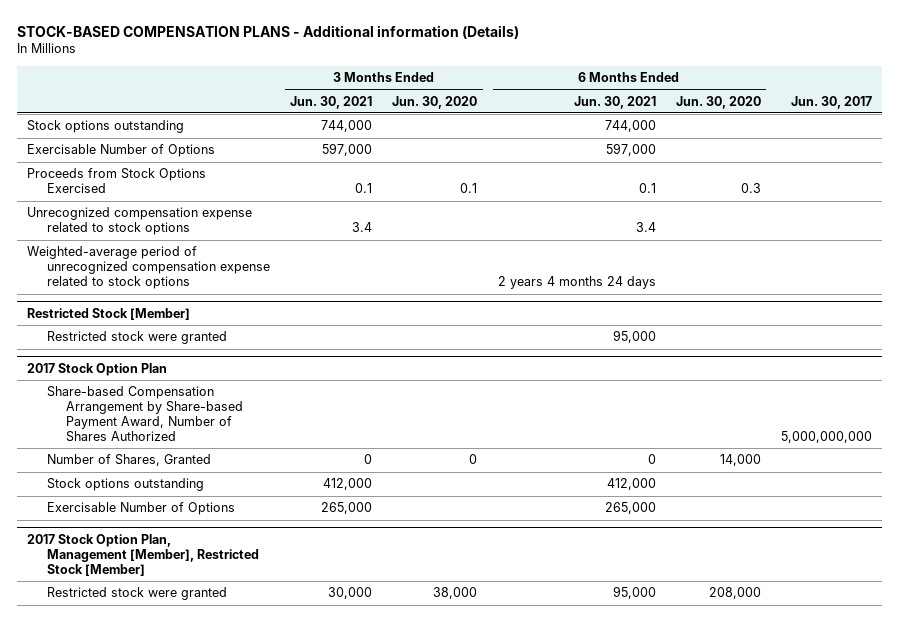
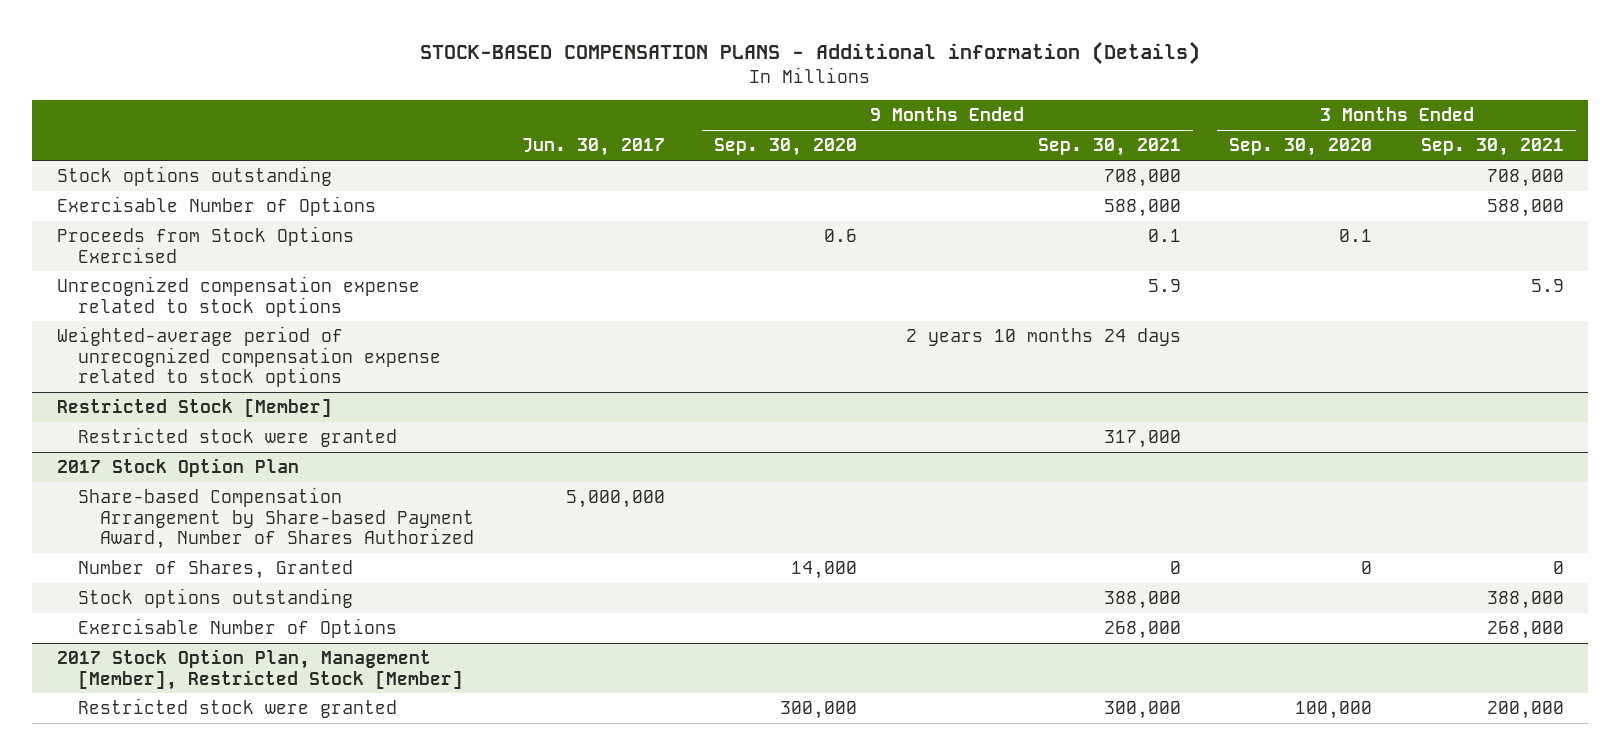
- | 3 Months Ended Jun. 30, 2021 | 3 Months Ended Jun. 30, 2020 | 6 Months Ended Jun. 30, 2021 | 6 Months Ended Jun. 30, 2020 | Jun. 30, 2017
+ | Jun. 30, 2017 | 9 Months Ended Sep. 30, 2020 | 9 Months Ended Sep. 30, 2021 | 3 Months Ended Sep. 30, 2020 | 3 Months Ended Sep. 30, 2021
@ 2017 Stock Option Plan
- Share-based Compensation Arrangement by Share-based Payment Award, Number of Shares Authorized | | | | | 5,000,000,000
+ Share-based Compensation Arrangement by Share-based Payment Award, Number of Shares Authorized | 5,000,000 | | | |

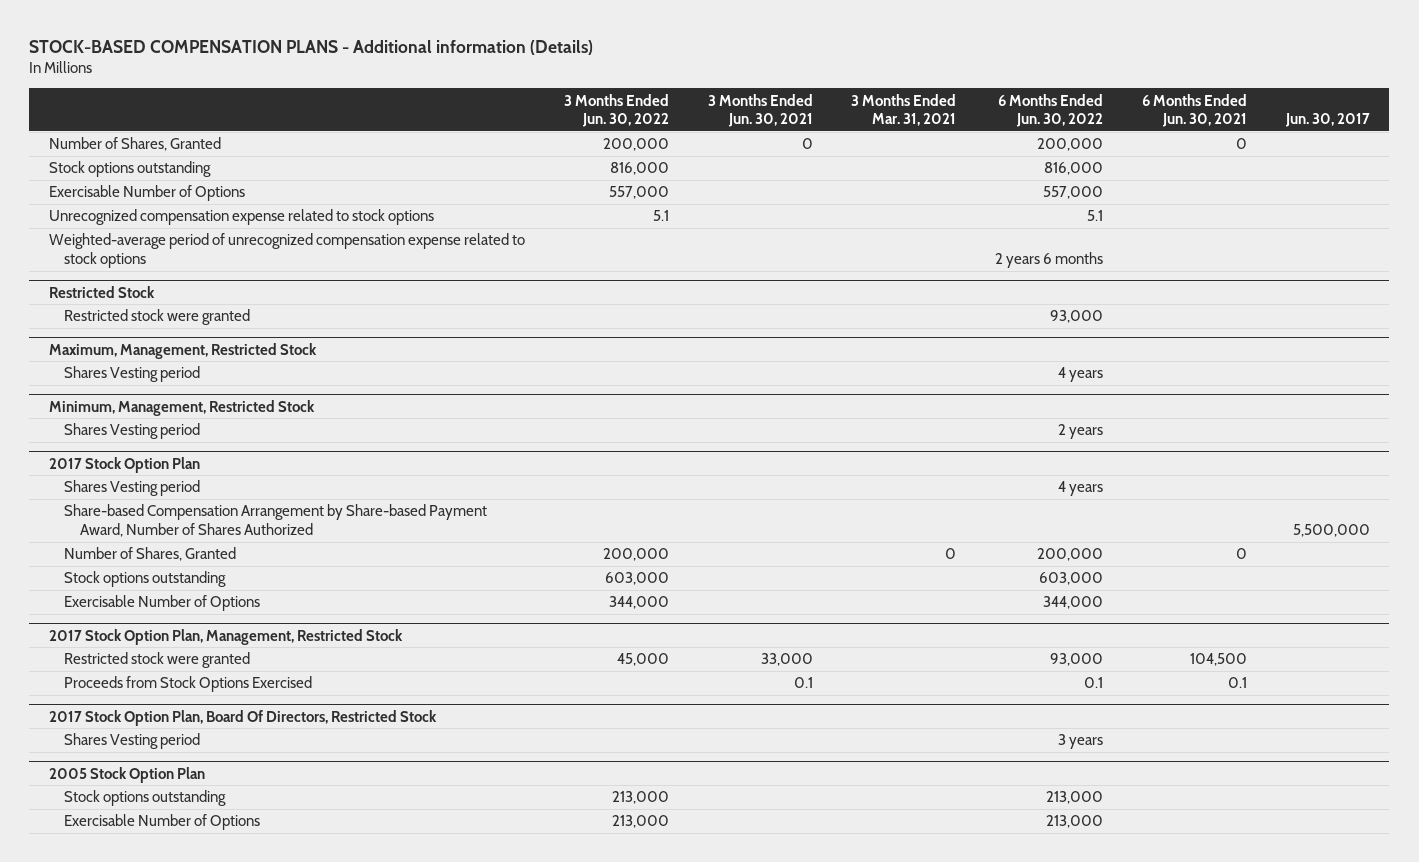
- | Jun. 30, 2017 | 9 Months Ended Sep. 30, 2020 | 9 Months Ended Sep. 30, 2021 | 3 Months Ended Sep. 30, 2020 | 3 Months Ended Sep. 30, 2021
+ | 3 Months Ended Jun. 30, 2022 | 3 Months Ended Jun. 30, 2021 | 3 Months Ended Mar. 31, 2021 | 6 Months Ended Jun. 30, 2022 | 6 Months Ended Jun. 30, 2021 | Jun. 30, 2017
+ Number of Shares, Granted | 200,000 | 0 | | 200,000 | 0 |
- Proceeds from Stock Options Exercised | | 0.6 | 0.1 | 0.1 |
- Restricted Stock [Member]
+ Restricted Stock
+ Maximum, Management, Restricted Stock
+ Shares Vesting period | | | | 4 years | |
+ Minimum, Management, Restricted Stock
+ Shares Vesting period | | | | 2 years | |
@ 2017 Stock Option Plan
- Share-based Compensation Arrangement by Share-based Payment Award, Number of Shares Authorized | 5,000,000 | | | |
+ Shares Vesting period | | | | 4 years | |
+ Share-based Compensation Arrangement by Share-based Payment Award, Number of Shares Authorized | | | | | | 5,500,000
- 2017 Stock Option Plan, Management [Member], Restricted Stock [Member]
+ 2017 Stock Option Plan, Management, Restricted Stock
+ Proceeds from Stock Options Exercised | | 0.1 | | 0.1 | 0.1 |
+ 2017 Stock Option Plan, Board Of Directors, Restricted Stock
+ Shares Vesting period | | | | 3 years | |
+ 2005 Stock Option Plan
+ Stock options outstanding | 213,000 | | | 213,000 | |
+ Exercisable Number of Options | 213,000 | | | 213,000 | |

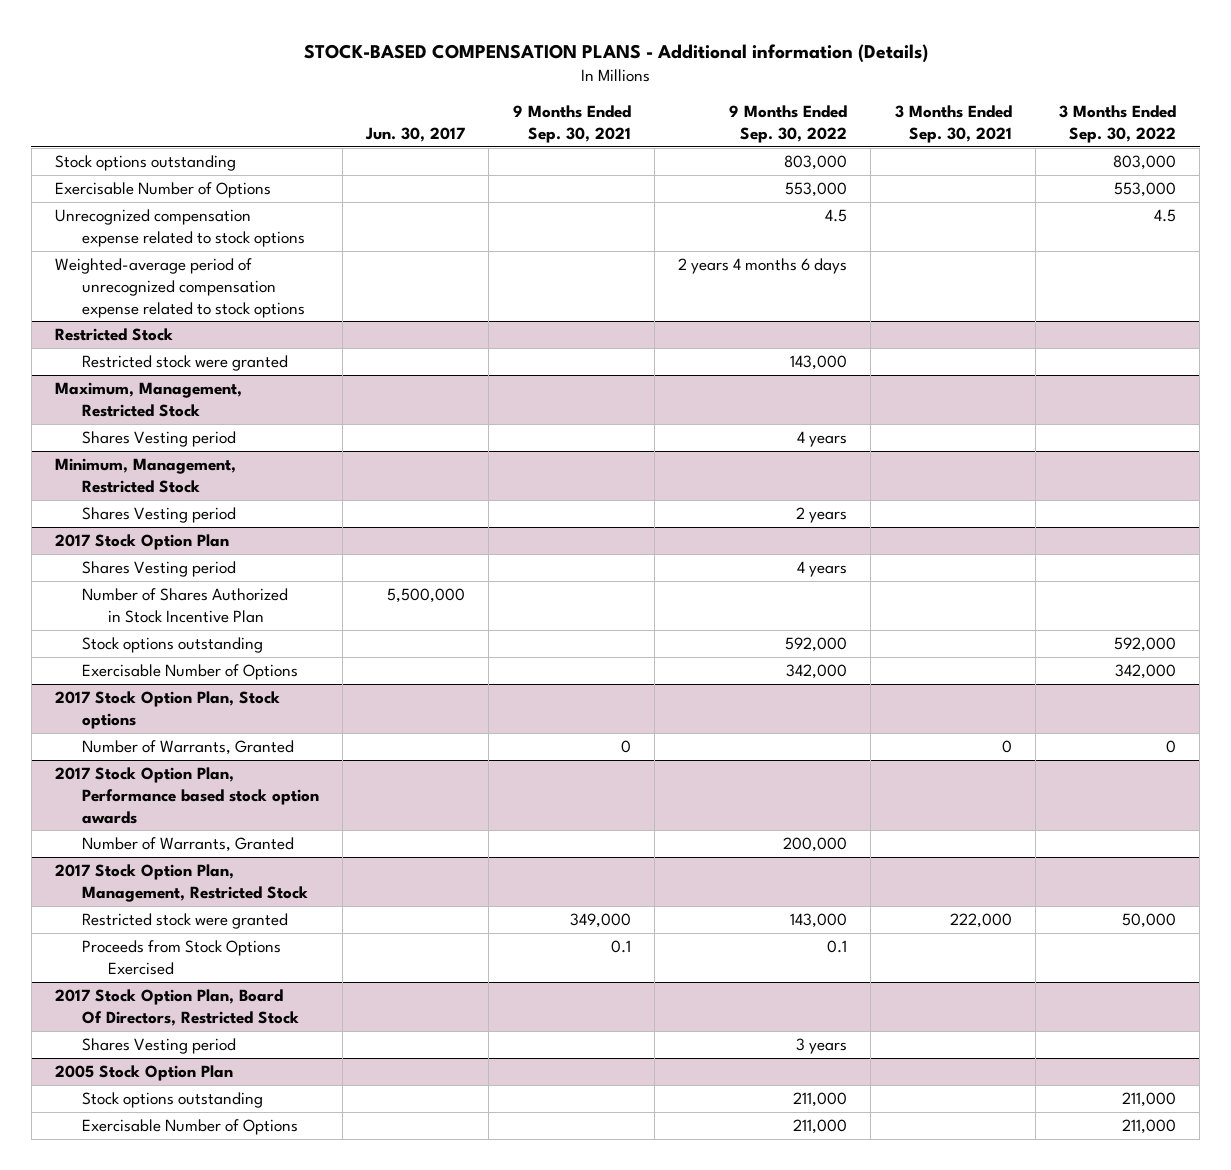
- | 3 Months Ended Jun. 30, 2022 | 3 Months Ended Jun. 30, 2021 | 3 Months Ended Mar. 31, 2021 | 6 Months Ended Jun. 30, 2022 | 6 Months Ended Jun. 30, 2021 | Jun. 30, 2017
+ | Jun. 30, 2017 | 9 Months Ended Sep. 30, 2021 | 9 Months Ended Sep. 30, 2022 | 3 Months Ended Sep. 30, 2021 | 3 Months Ended Sep. 30, 2022
- Number of Shares, Granted | 200,000 | 0 | | 200,000 | 0 |
@ 2017 Stock Option Plan
- Share-based Compensation Arrangement by Share-based Payment Award, Number of Shares Authorized | | | | | | 5,500,000
- Number of Shares, Granted | 200,000 | | 0 | 200,000 | 0 |
+ Number of Shares Authorized in Stock Incentive Plan | 5,500,000 | | | |
+ 2017 Stock Option Plan, Stock options
+ Number of Warrants, Granted | | 0 | | 0 | 0
+ 2017 Stock Option Plan, Performance based stock option awards
+ Number of Warrants, Granted | | | 200,000 | |

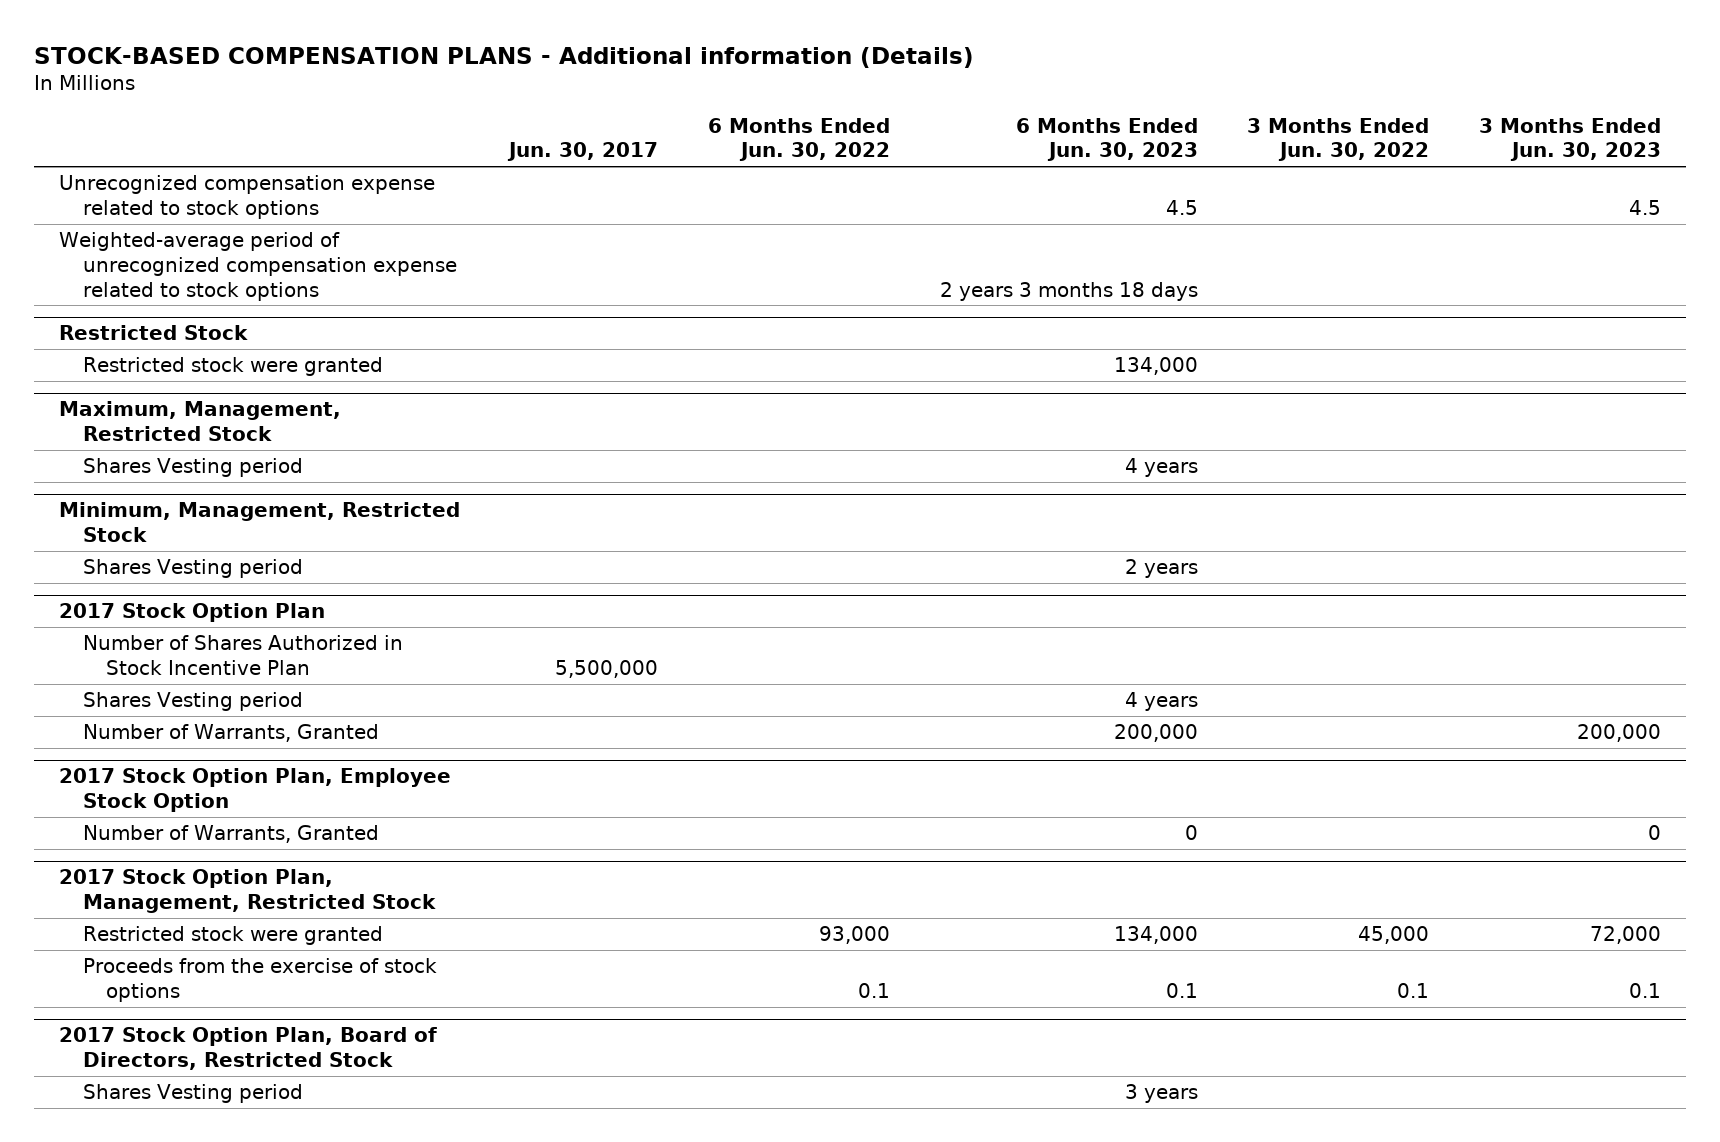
- | Jun. 30, 2017 | 9 Months Ended Sep. 30, 2021 | 9 Months Ended Sep. 30, 2022 | 3 Months Ended Sep. 30, 2021 | 3 Months Ended Sep. 30, 2022
+ | Jun. 30, 2017 | 6 Months Ended Jun. 30, 2022 | 6 Months Ended Jun. 30, 2023 | 3 Months Ended Jun. 30, 2022 | 3 Months Ended Jun. 30, 2023
- Stock options outstanding | | | 803,000 | | 803,000
- Exercisable Number of Options | | | 553,000 | | 553,000
@ 2017 Stock Option Plan
- Stock options outstanding | | | 592,000 | | 592,000
- Exercisable Number of Options | | | 342,000 | | 342,000
- 2017 Stock Option Plan, Stock options
@ 2017 Stock Option Plan
moved down: Shares Vesting period | | | 4 years | |
+ Number of Warrants, Granted | | | 200,000 | | 200,000
+ 2017 Stock Option Plan, Employee Stock Option
- 2017 Stock Option Plan, Performance based stock option awards
- Number of Warrants, Granted | | | 200,000 | |
@ 2017 Stock Option Plan, Management, Restricted Stock
- Proceeds from Stock Options Exercised | | 0.1 | 0.1 | |
- 2017 Stock Option Plan, Board Of Directors, Restricted Stock
@ 2017 Stock Option Plan, Management, Restricted Stock
+ Proceeds from the exercise of stock options | | 0.1 | 0.1 | 0.1 | 0.1
+ 2017 Stock Option Plan, Board of Directors, Restricted Stock
- 2005 Stock Option Plan
- Stock options outstanding | | | 211,000 | | 211,000
- Exercisable Number of Options | | | 211,000 | | 211,000

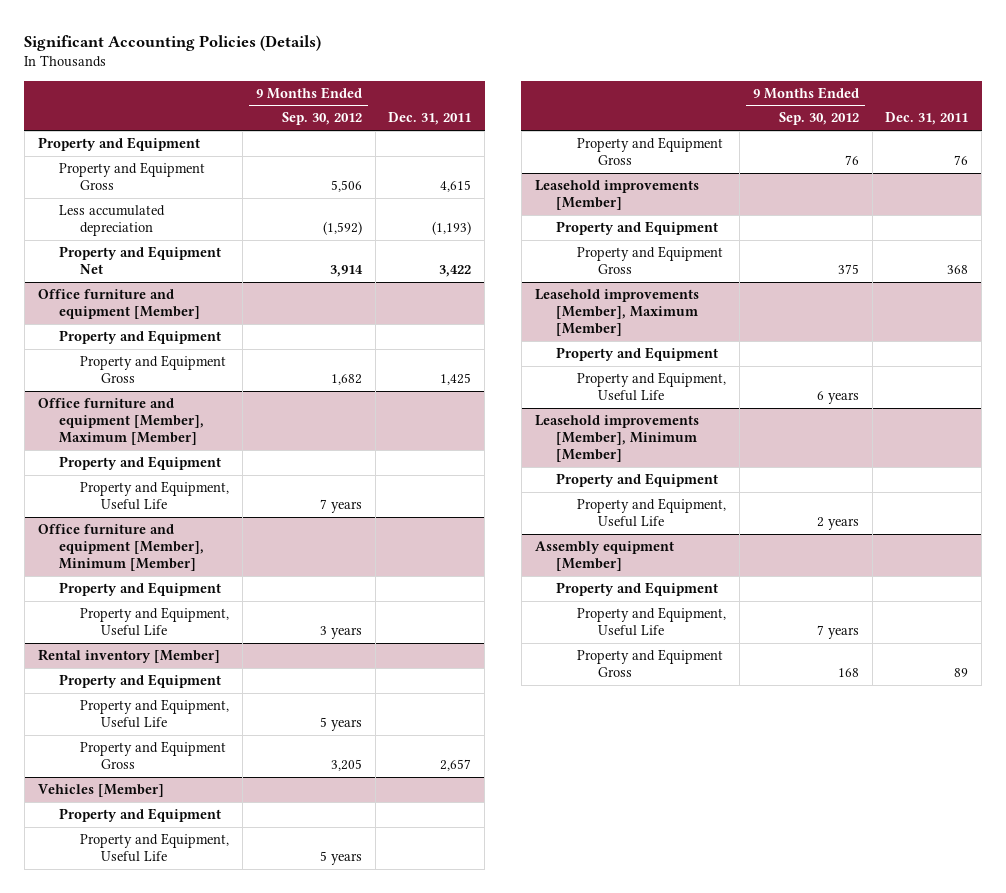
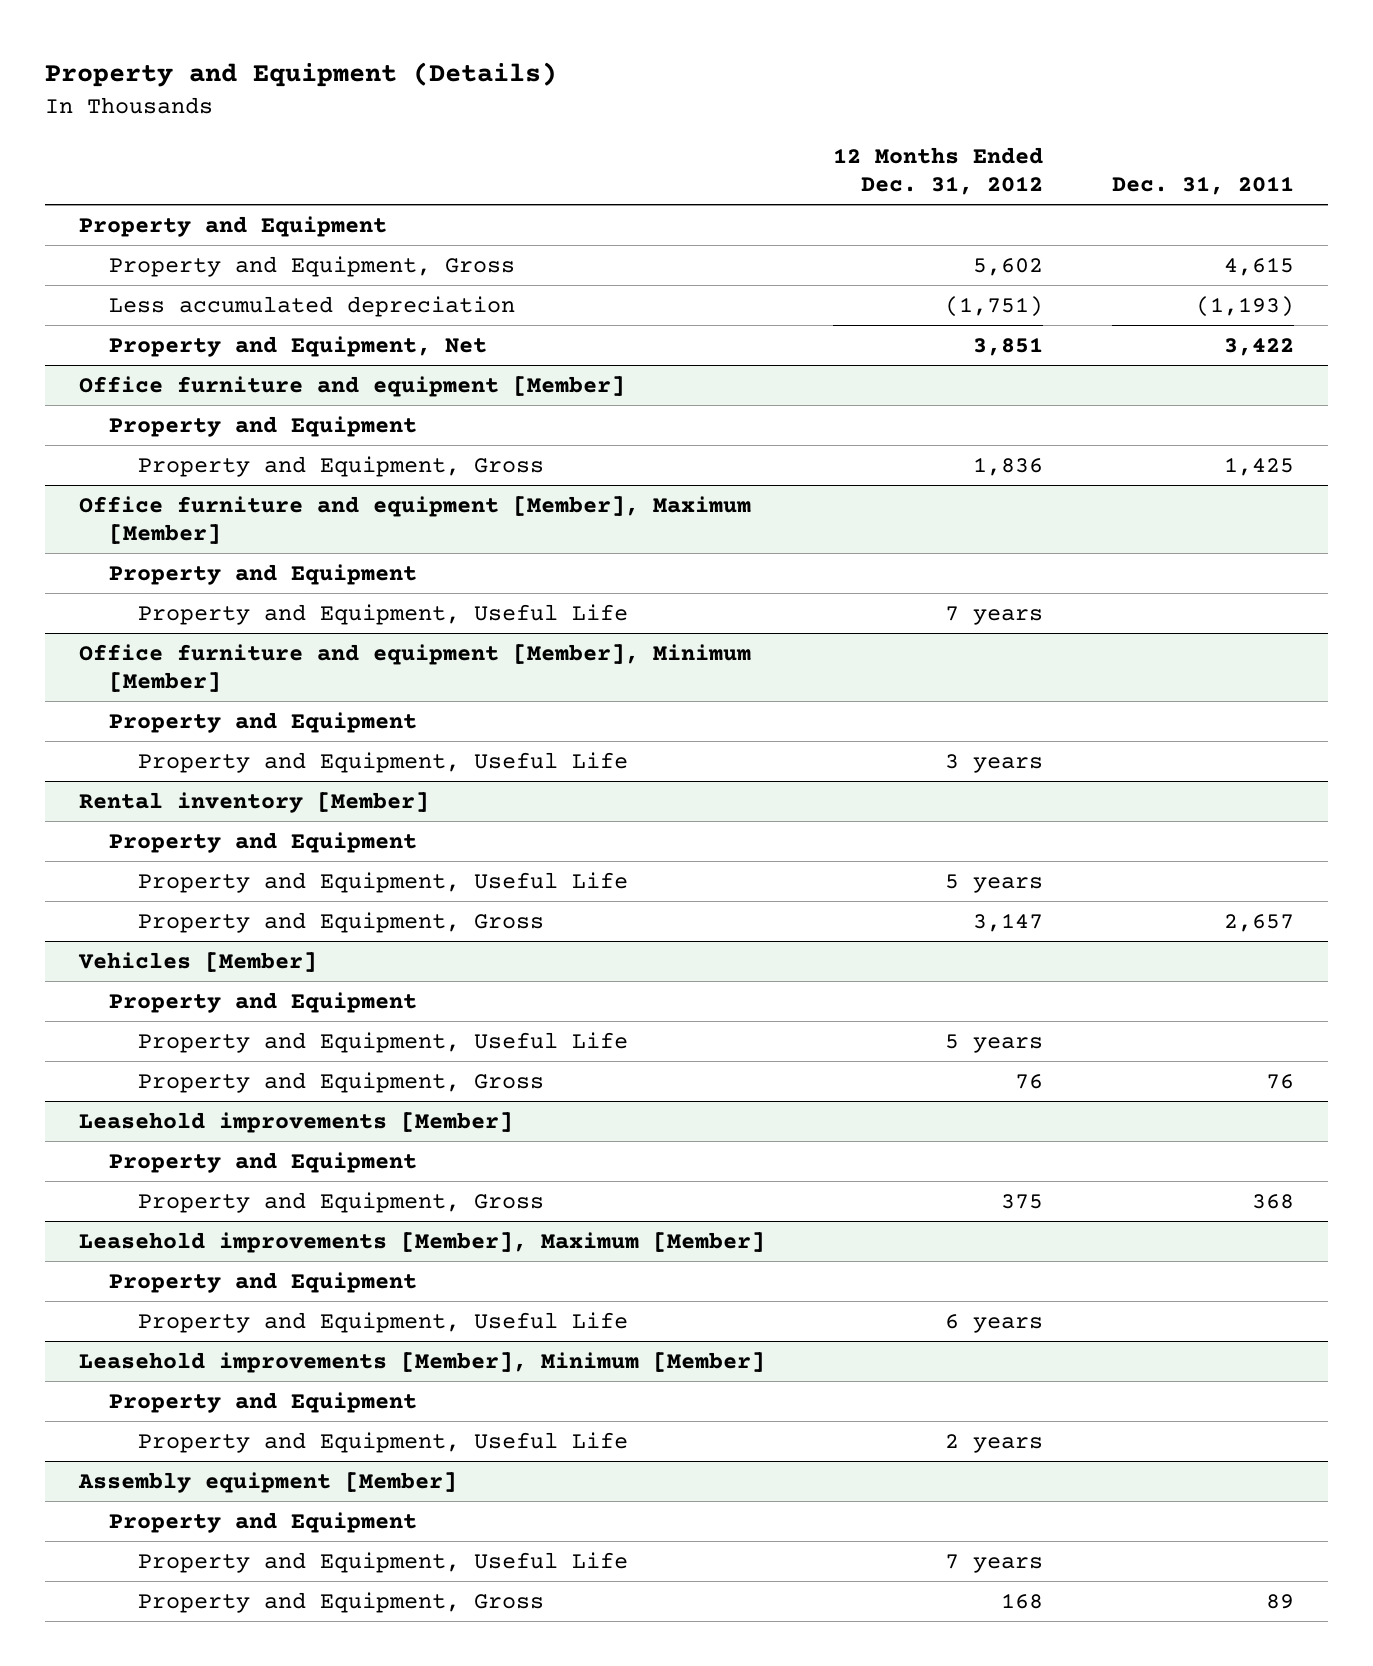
- Significant Accounting Policies (Details)
+ Property and Equipment (Details)
- | 9 Months Ended Sep. 30, 2012 | Dec. 31, 2011
+ | 12 Months Ended Dec. 31, 2012 | Dec. 31, 2011
- Property and Equipment Gross | 5,506 | 4,615
+ Property and Equipment, Gross | 5,602 | 4,615
- Property and Equipment Net | 3,914 | 3,422
+ Property and Equipment, Net | 3,851 | 3,422
@ Office furniture and equipment [Member]
- Property and Equipment Gross | 1,682 | 1,425
+ Property and Equipment, Gross | 1,836 | 1,425
@ Rental inventory [Member]
- Property and Equipment Gross | 3,205 | 2,657
+ Property and Equipment, Gross | 3,147 | 2,657
@ Vehicles [Member]
- Property and Equipment Gross | 76 | 76
+ Property and Equipment, Gross | 76 | 76
@ Leasehold improvements [Member]
- Property and Equipment Gross | 375 | 368
+ Property and Equipment, Gross | 375 | 368
@ Assembly equipment [Member]
- Property and Equipment Gross | 168 | 89
+ Property and Equipment, Gross | 168 | 89

